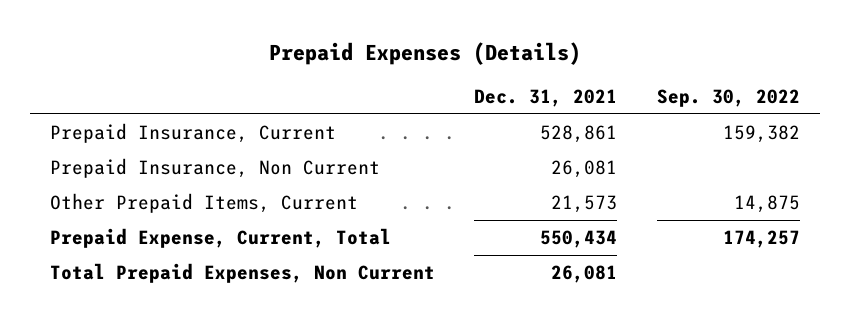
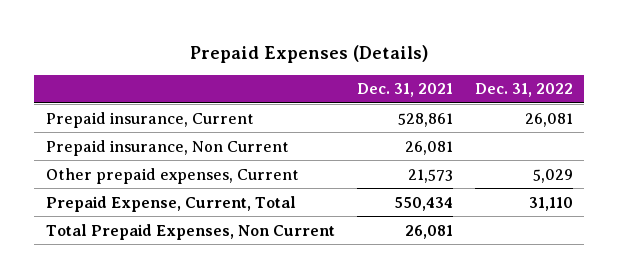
- | Dec. 31, 2021 | Sep. 30, 2022
+ | Dec. 31, 2021 | Dec. 31, 2022
- Prepaid Insurance, Current | 528,861 | 159,382
- Prepaid Insurance, Non Current | 26,081 |
- Other Prepaid Items, Current | 21,573 | 14,875
+ Prepaid insurance, Current | 528,861 | 26,081
+ Prepaid insurance, Non Current | 26,081 |
+ Other prepaid expenses, Current | 21,573 | 5,029

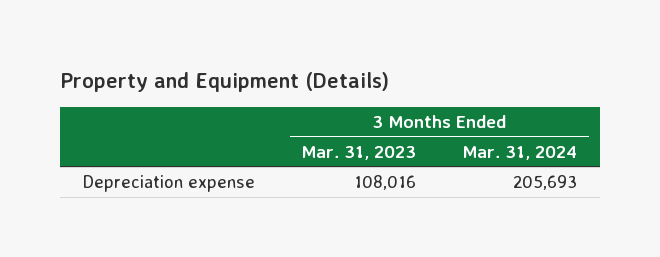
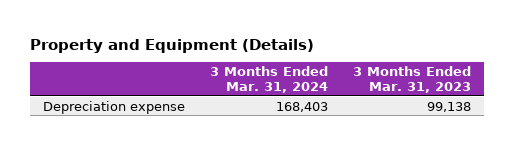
- | 3 Months Ended Mar. 31, 2023 | 3 Months Ended Mar. 31, 2024
+ | 3 Months Ended Mar. 31, 2024 | 3 Months Ended Mar. 31, 2023
- Depreciation expense | 108,016 | 205,693
+ Depreciation expense | 168,403 | 99,138

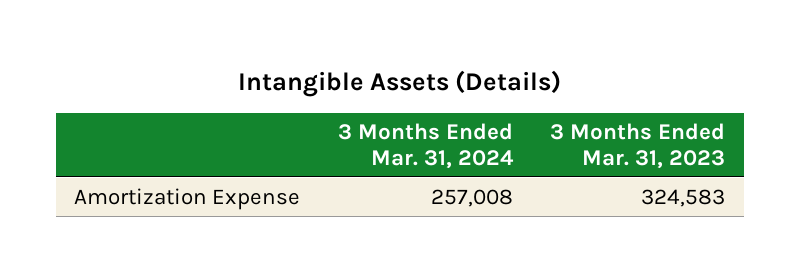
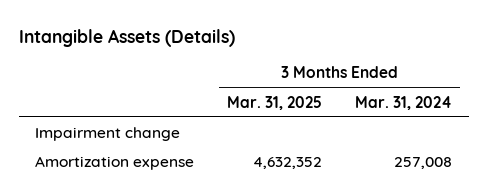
- | 3 Months Ended Mar. 31, 2024 | 3 Months Ended Mar. 31, 2023
+ | 3 Months Ended Mar. 31, 2025 | 3 Months Ended Mar. 31, 2024
- Amortization Expense | 257,008 | 324,583
+ Impairment change
+ Amortization expense | 4,632,352 | 257,008

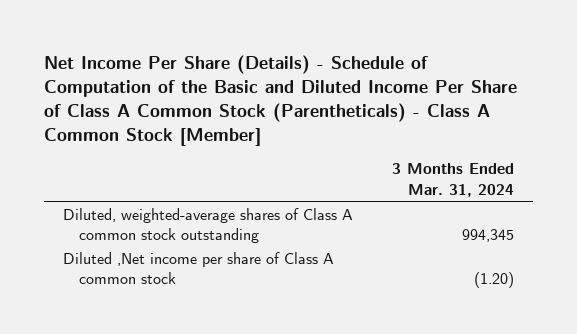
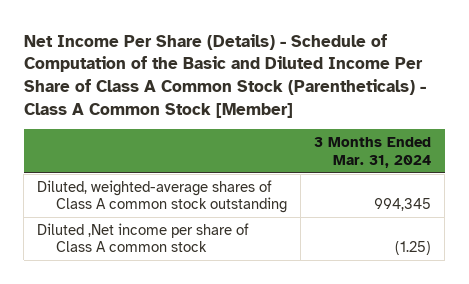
- Diluted ,Net income per share of Class A common stock | (1.20)
+ Diluted ,Net income per share of Class A common stock | (1.25)

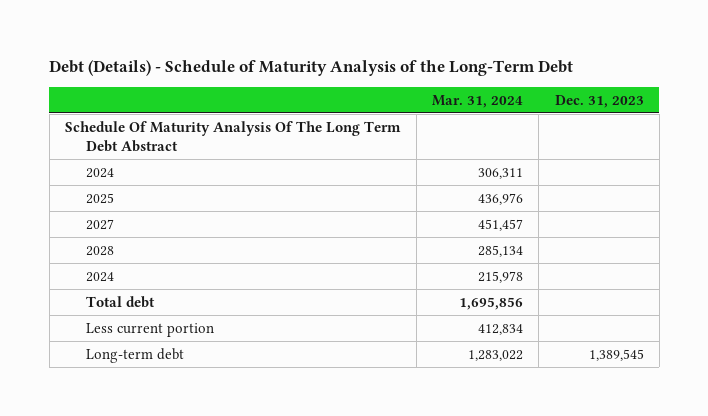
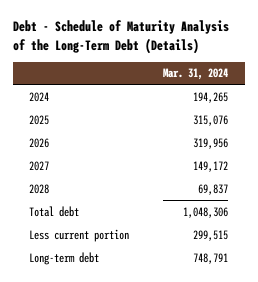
- Debt (Details) - Schedule of Maturity Analysis of the Long-Term Debt
+ Debt - Schedule of Maturity Analysis of the Long-Term Debt (Details)
- | Mar. 31, 2024 | Dec. 31, 2023
+ | Mar. 31, 2024
- Schedule Of Maturity Analysis Of The Long Term Debt Abstract
- 2024 | 306,311 |
- 2025 | 436,976 |
- 2027 | 451,457 |
- 2028 | 285,134 |
- 2024 | 215,978 |
- Total debt | 1,695,856 |
- Less current portion | 412,834 |
- Long-term debt | 1,283,022 | 1,389,545
+ 2024 | 194,265
+ 2025 | 315,076
+ 2026 | 319,956
+ 2027 | 149,172
+ 2028 | 69,837
+ Total debt | 1,048,306
+ Less current portion | 299,515
+ Long-term debt | 748,791

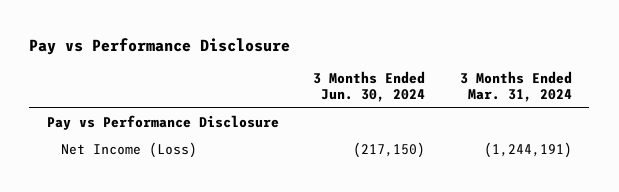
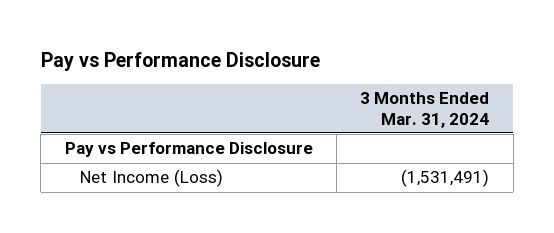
- | 3 Months Ended Jun. 30, 2024 | 3 Months Ended Mar. 31, 2024
+ | 3 Months Ended Mar. 31, 2024
- Net Income (Loss) | (217,150) | (1,244,191)
+ Net Income (Loss) | (1,531,491)

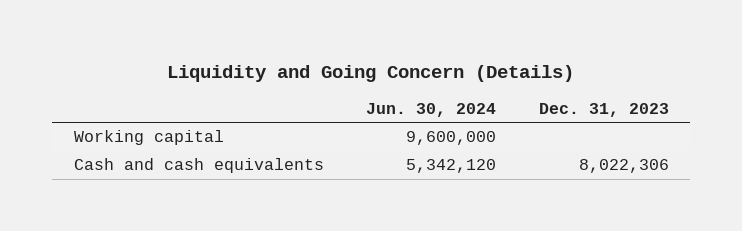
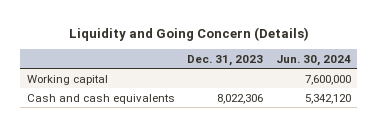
- | Jun. 30, 2024 | Dec. 31, 2023
+ | Dec. 31, 2023 | Jun. 30, 2024
- Working capital | 9,600,000 |
+ Working capital | | 7,600,000

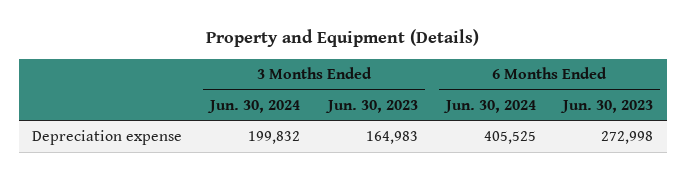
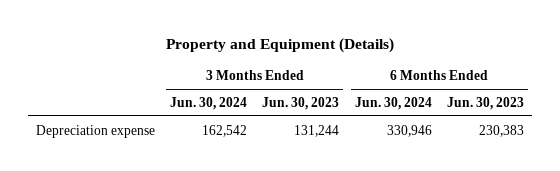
- Depreciation expense | 199,832 | 164,983 | 405,525 | 272,998
+ Depreciation expense | 162,542 | 131,244 | 330,946 | 230,383

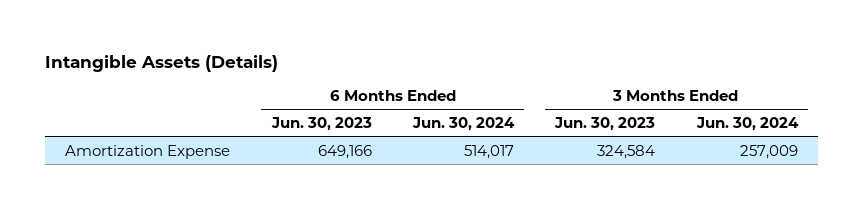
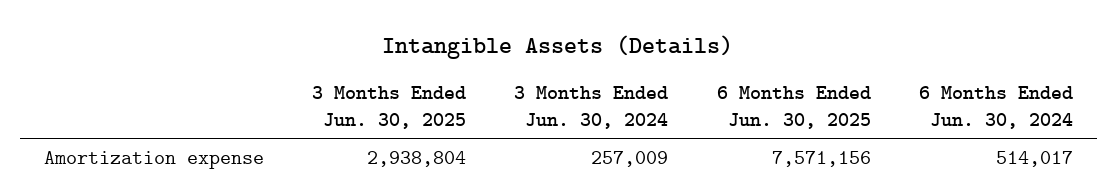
- | 6 Months Ended Jun. 30, 2023 | 6 Months Ended Jun. 30, 2024 | 3 Months Ended Jun. 30, 2023 | 3 Months Ended Jun. 30, 2024
+ | 3 Months Ended Jun. 30, 2025 | 3 Months Ended Jun. 30, 2024 | 6 Months Ended Jun. 30, 2025 | 6 Months Ended Jun. 30, 2024
- Amortization Expense | 649,166 | 514,017 | 324,584 | 257,009
+ Amortization expense | 2,938,804 | 257,009 | 7,571,156 | 514,017

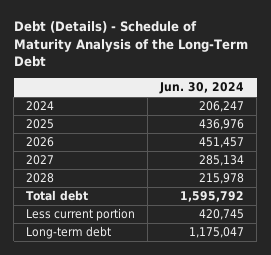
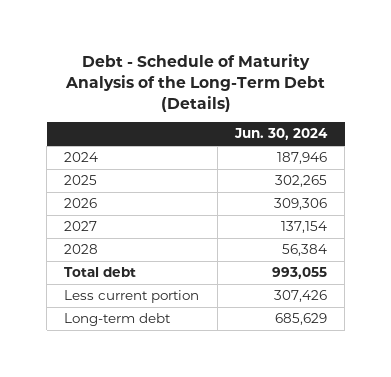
- Debt (Details) - Schedule of Maturity Analysis of the Long-Term Debt
+ Debt - Schedule of Maturity Analysis of the Long-Term Debt (Details)
- 2024 | 206,247
- 2025 | 436,976
- 2026 | 451,457
- 2027 | 285,134
- 2028 | 215,978
- Total debt | 1,595,792
- Less current portion | 420,745
- Long-term debt | 1,175,047
+ 2024 | 187,946
+ 2025 | 302,265
+ 2026 | 309,306
+ 2027 | 137,154
+ 2028 | 56,384
+ Total debt | 993,055
+ Less current portion | 307,426
+ Long-term debt | 685,629

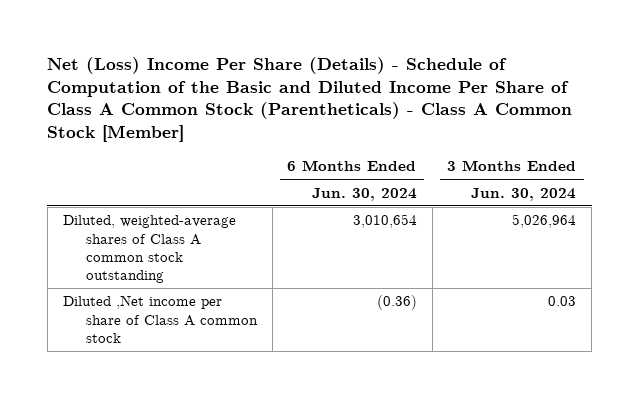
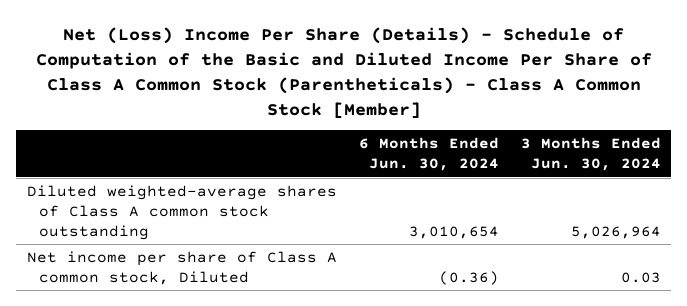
- Diluted, weighted-average shares of Class A common stock outstanding | 3,010,654 | 5,026,964
- Diluted ,Net income per share of Class A common stock | (0.36) | 0.03
+ Diluted weighted-average shares of Class A common stock outstanding | 3,010,654 | 5,026,964
+ Net income per share of Class A common stock, Diluted | (0.36) | 0.03

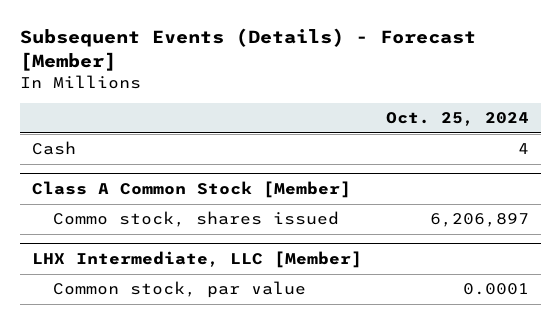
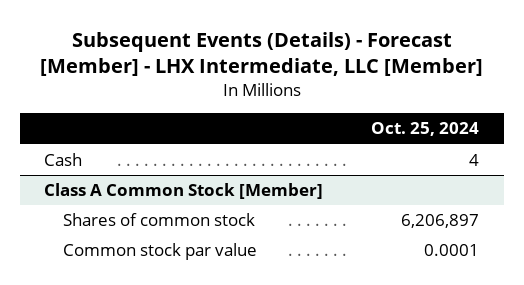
- Subsequent Events (Details) - Forecast [Member]
+ Subsequent Events (Details) - Forecast [Member] - LHX Intermediate, LLC [Member]
@ Class A Common Stock [Member]
- Commo stock, shares issued | 6,206,897
- LHX Intermediate, LLC [Member]
- Common stock, par value | 0.0001
@ Class A Common Stock [Member]
+ Shares of common stock | 6,206,897
+ Common stock par value | 0.0001

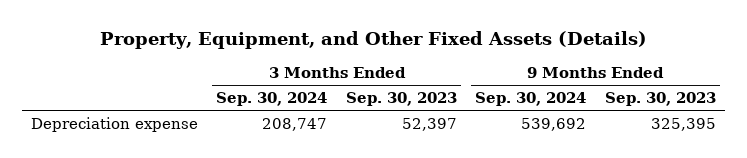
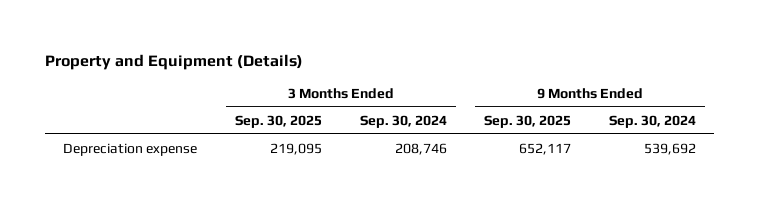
- Property, Equipment, and Other Fixed Assets (Details)
+ Property and Equipment (Details)
- | 3 Months Ended Sep. 30, 2024 | 3 Months Ended Sep. 30, 2023 | 9 Months Ended Sep. 30, 2024 | 9 Months Ended Sep. 30, 2023
+ | 3 Months Ended Sep. 30, 2025 | 3 Months Ended Sep. 30, 2024 | 9 Months Ended Sep. 30, 2025 | 9 Months Ended Sep. 30, 2024
- Depreciation expense | 208,747 | 52,397 | 539,692 | 325,395
+ Depreciation expense | 219,095 | 208,746 | 652,117 | 539,692

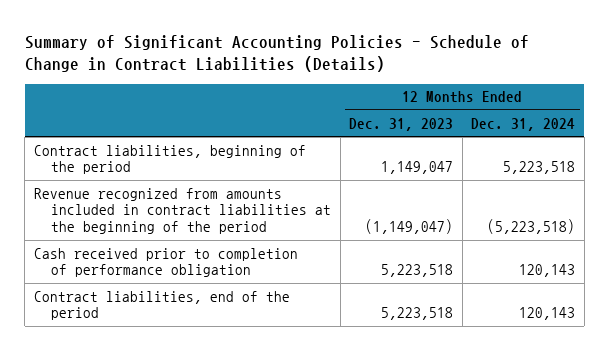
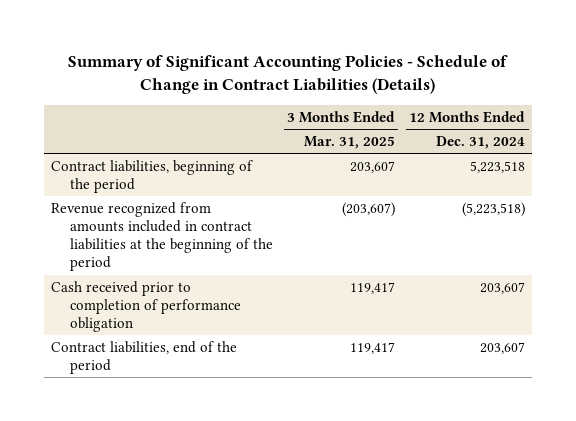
- | 12 Months Ended Dec. 31, 2023 | 12 Months Ended Dec. 31, 2024
+ | 3 Months Ended Mar. 31, 2025 | 12 Months Ended Dec. 31, 2024
- Cash received prior to completion of performance obligation | 5,223,518 | 120,143
- Contract liabilities, end of the period | 5,223,518 | 120,143
+ Cash received prior to completion of performance obligation | 119,417 | 203,607
+ Contract liabilities, end of the period | 119,417 | 203,607

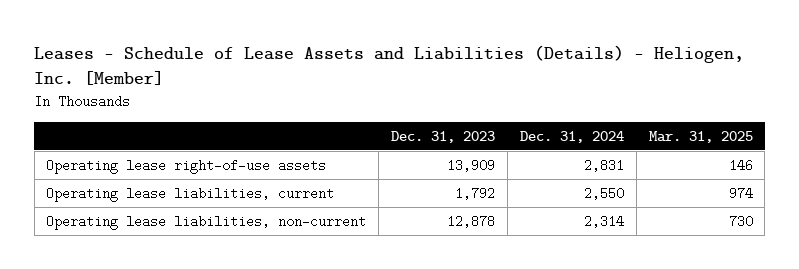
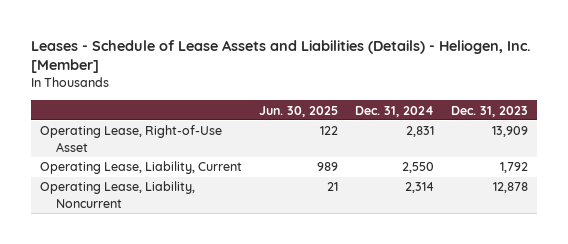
- | Dec. 31, 2023 | Dec. 31, 2024 | Mar. 31, 2025
+ | Jun. 30, 2025 | Dec. 31, 2024 | Dec. 31, 2023
- Operating lease right-of-use assets | 13,909 | 2,831 | 146
- Operating lease liabilities, current | 1,792 | 2,550 | 974
- Operating lease liabilities, non-current | 12,878 | 2,314 | 730
+ Operating Lease, Right-of-Use Asset | 122 | 2,831 | 13,909
+ Operating Lease, Liability, Current | 989 | 2,550 | 1,792
+ Operating Lease, Liability, Noncurrent | 21 | 2,314 | 12,878

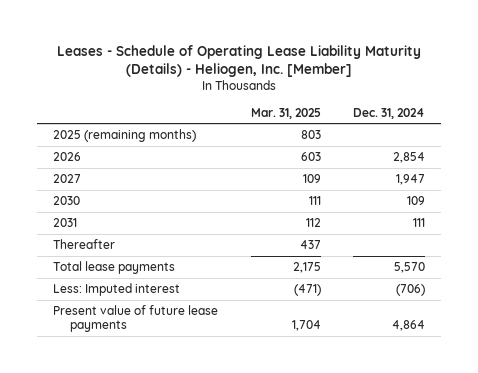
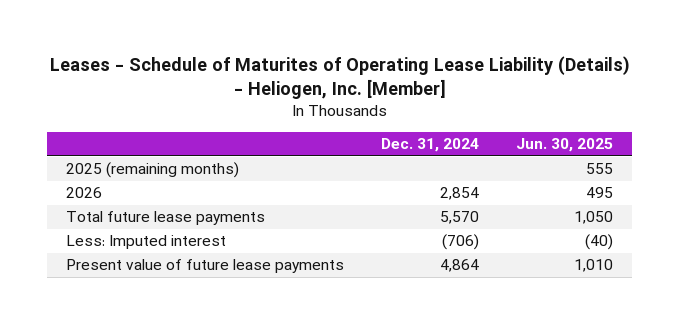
- Leases - Schedule of Operating Lease Liability Maturity (Details) - Heliogen, Inc. [Member]
+ Leases - Schedule of Maturites of Operating Lease Liability (Details) - Heliogen, Inc. [Member]
- | Mar. 31, 2025 | Dec. 31, 2024
+ | Dec. 31, 2024 | Jun. 30, 2025
- 2027 | 109 | 1,947
- 2030 | 111 | 109
- 2031 | 112 | 111
- Thereafter | 437 |
- Total lease payments | 2,175 | 5,570
+ Total future lease payments | 5,570 | 1,050

